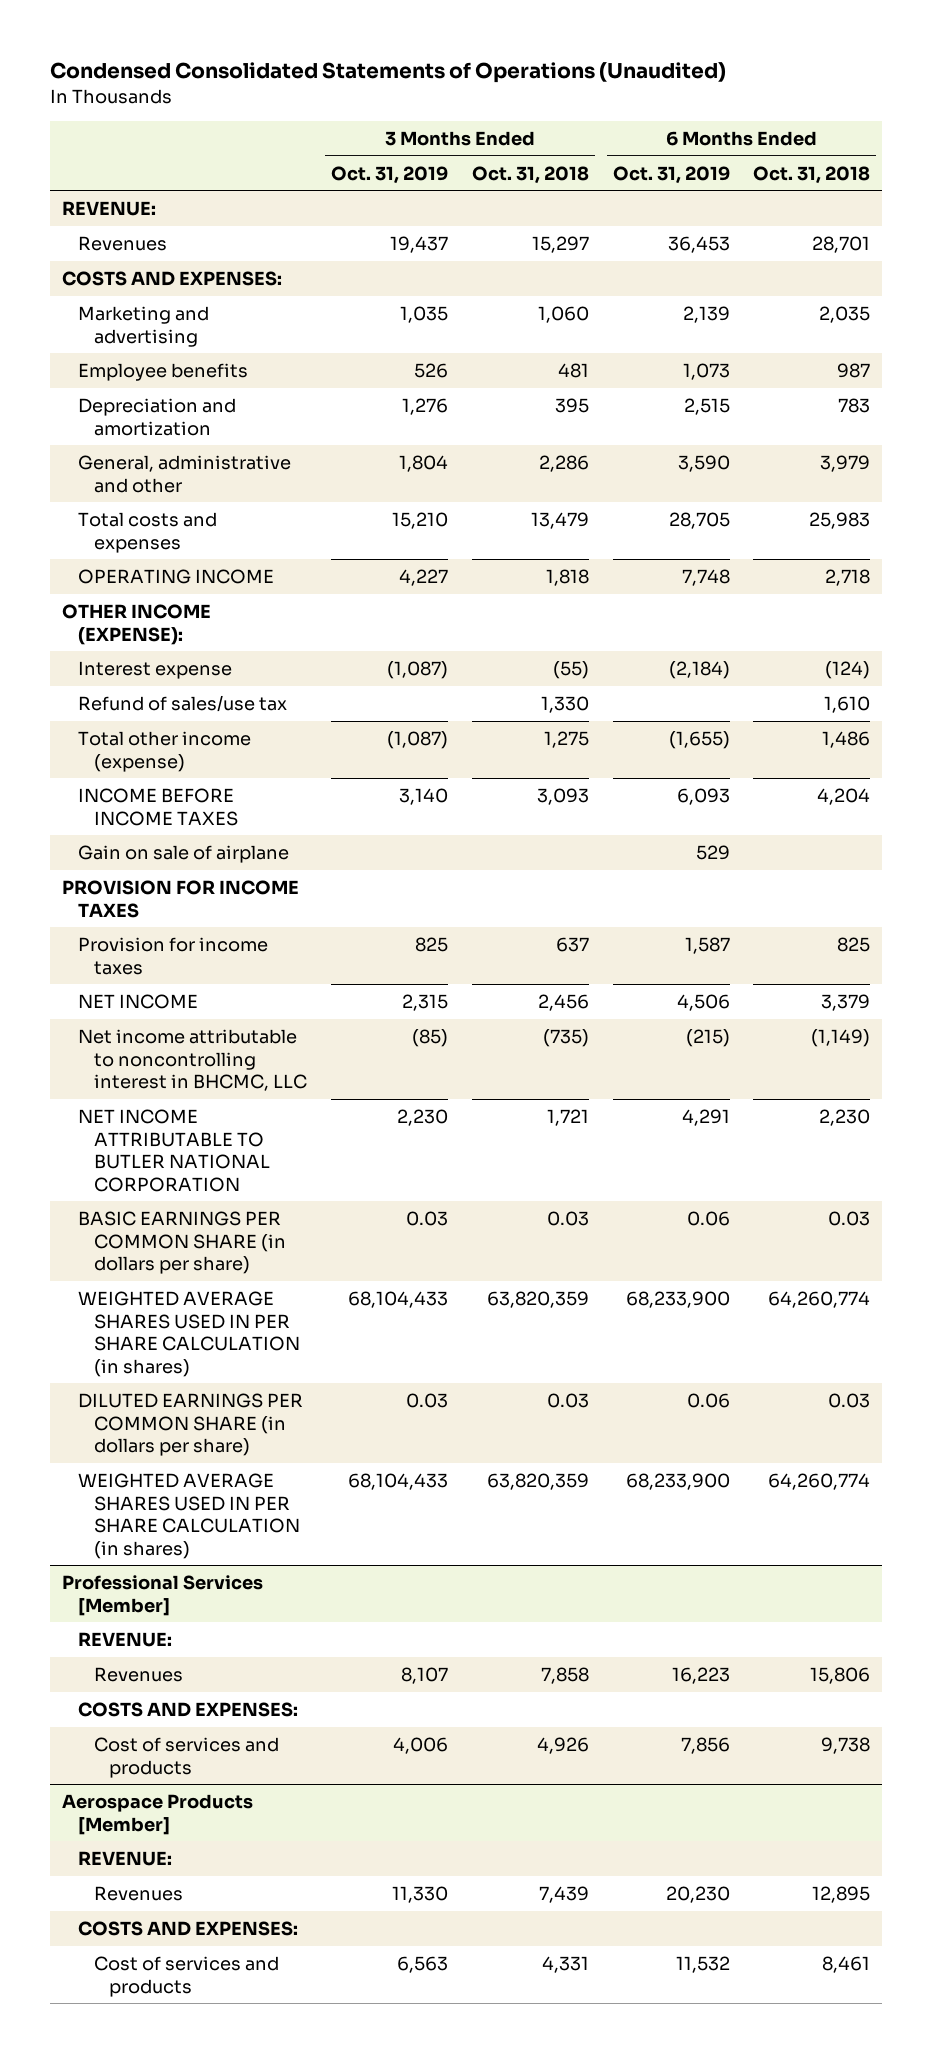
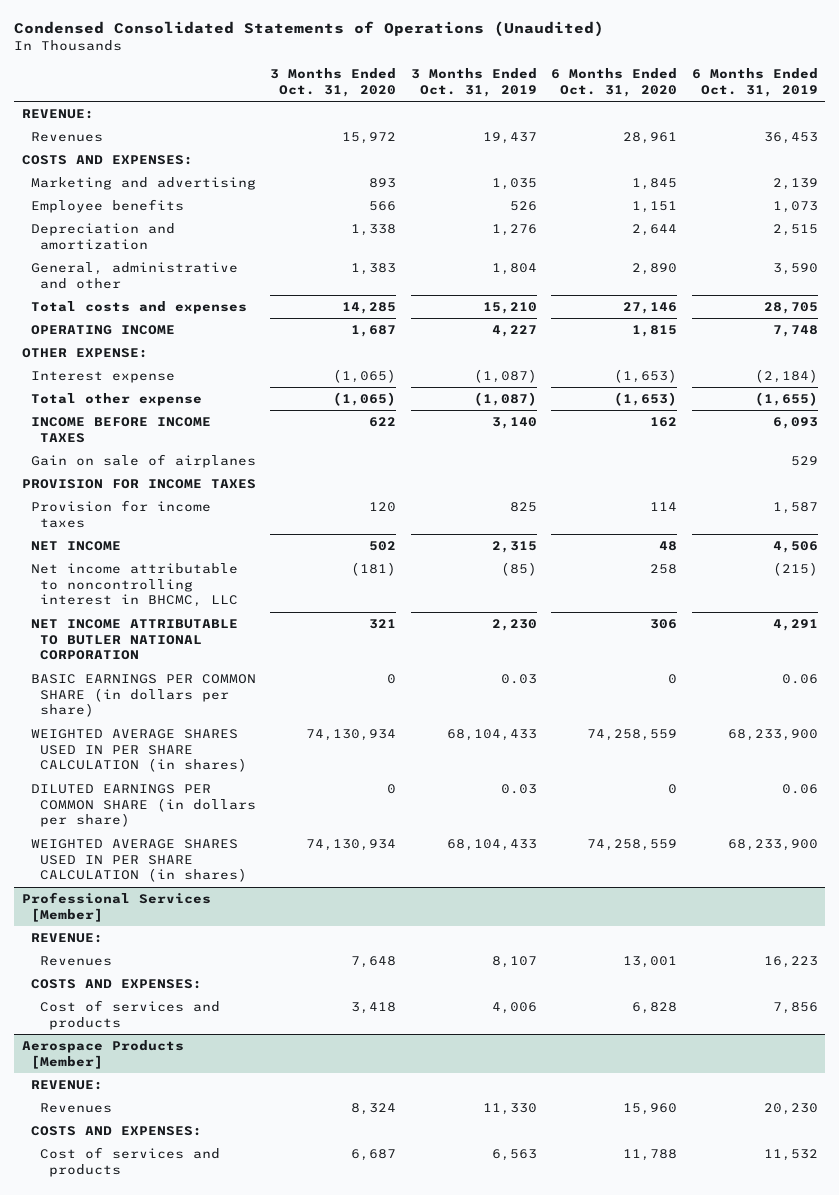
- | 3 Months Ended Oct. 31, 2019 | 3 Months Ended Oct. 31, 2018 | 6 Months Ended Oct. 31, 2019 | 6 Months Ended Oct. 31, 2018
+ | 3 Months Ended Oct. 31, 2020 | 3 Months Ended Oct. 31, 2019 | 6 Months Ended Oct. 31, 2020 | 6 Months Ended Oct. 31, 2019
- OTHER INCOME (EXPENSE):
+ OTHER EXPENSE:
- Refund of sales/use tax | | 1,330 | | 1,610
- Total other income (expense) | (1,087) | 1,275 | (1,655) | 1,486
+ Total other expense | (1,065) | (1,087) | (1,653) | (1,655)
- Gain on sale of airplane | | | 529 |
+ Gain on sale of airplanes | | | | 529

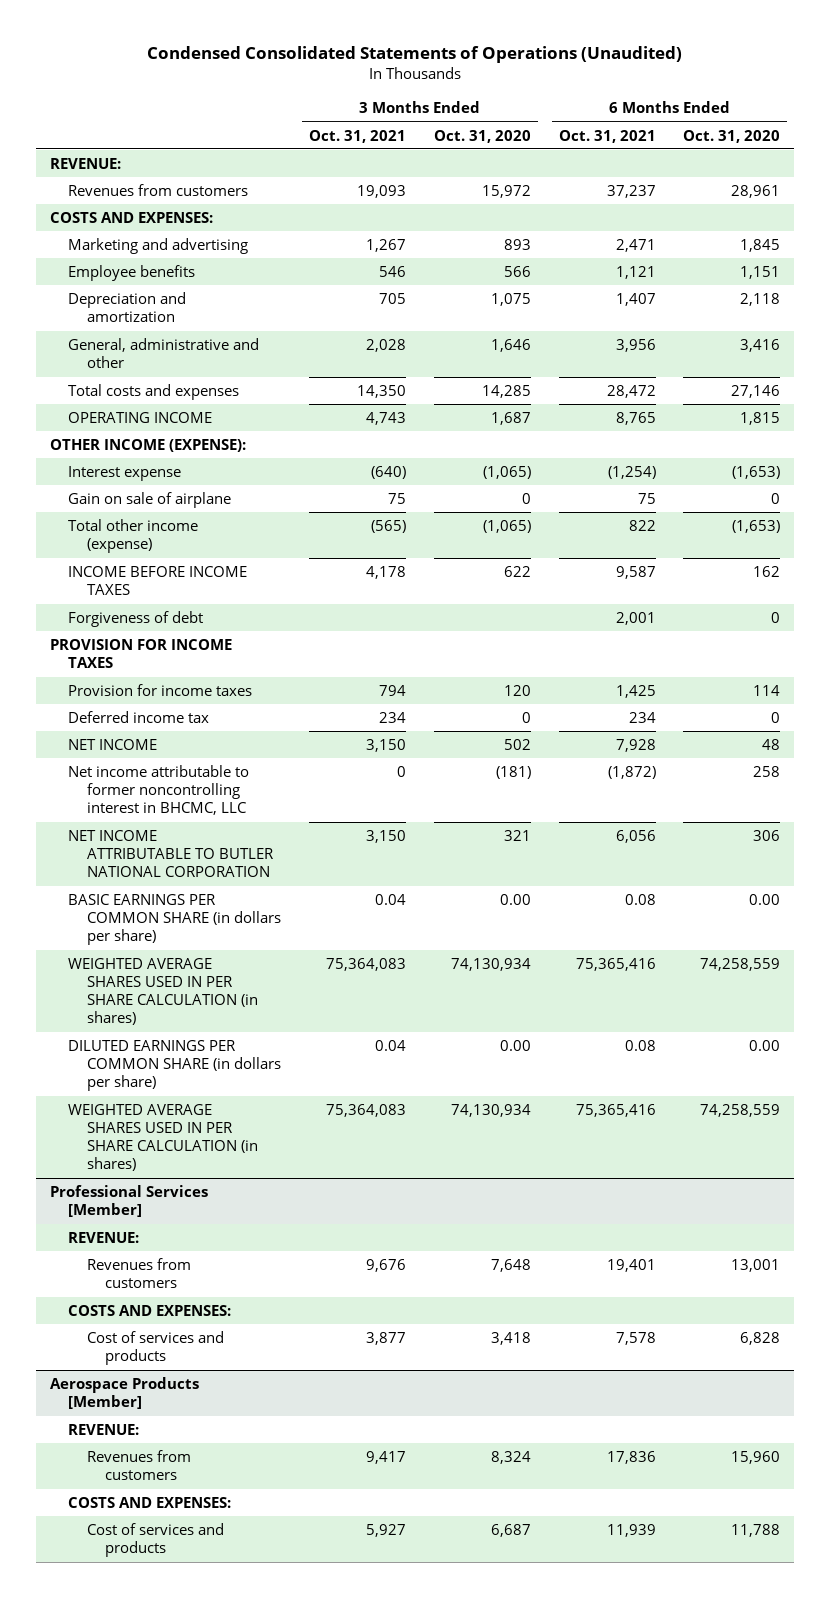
- | 3 Months Ended Oct. 31, 2020 | 3 Months Ended Oct. 31, 2019 | 6 Months Ended Oct. 31, 2020 | 6 Months Ended Oct. 31, 2019
+ | 3 Months Ended Oct. 31, 2021 | 3 Months Ended Oct. 31, 2020 | 6 Months Ended Oct. 31, 2021 | 6 Months Ended Oct. 31, 2020
- Revenues | 15,972 | 19,437 | 28,961 | 36,453
+ Revenues from customers | 19,093 | 15,972 | 37,237 | 28,961
- Depreciation and amortization | 1,338 | 1,276 | 2,644 | 2,515
- General, administrative and other | 1,383 | 1,804 | 2,890 | 3,590
+ Depreciation and amortization | 705 | 1,075 | 1,407 | 2,118
+ General, administrative and other | 2,028 | 1,646 | 3,956 | 3,416
- OTHER EXPENSE:
+ OTHER INCOME (EXPENSE):
- Total other expense | (1,065) | (1,087) | (1,653) | (1,655)
+ Gain on sale of airplane | 75 | 0 | 75 | 0
+ Total other income (expense) | (565) | (1,065) | 822 | (1,653)
- Gain on sale of airplanes | | | | 529
+ Forgiveness of debt | | | 2,001 | 0
+ Deferred income tax | 234 | 0 | 234 | 0
- Net income attributable to noncontrolling interest in BHCMC, LLC | (181) | (85) | 258 | (215)
+ Net income attributable to former noncontrolling interest in BHCMC, LLC | 0 | (181) | (1,872) | 258
- BASIC EARNINGS PER COMMON SHARE (in dollars per share) | 0 | 0.03 | 0 | 0.06
+ BASIC EARNINGS PER COMMON SHARE (in dollars per share) | 0.04 | 0.00 | 0.08 | 0.00
- DILUTED EARNINGS PER COMMON SHARE (in dollars per share) | 0 | 0.03 | 0 | 0.06
+ DILUTED EARNINGS PER COMMON SHARE (in dollars per share) | 0.04 | 0.00 | 0.08 | 0.00
@ Professional Services [Member]
- Revenues | 7,648 | 8,107 | 13,001 | 16,223
+ Revenues from customers | 9,676 | 7,648 | 19,401 | 13,001
@ Aerospace Products [Member]
- Revenues | 8,324 | 11,330 | 15,960 | 20,230
+ Revenues from customers | 9,417 | 8,324 | 17,836 | 15,960

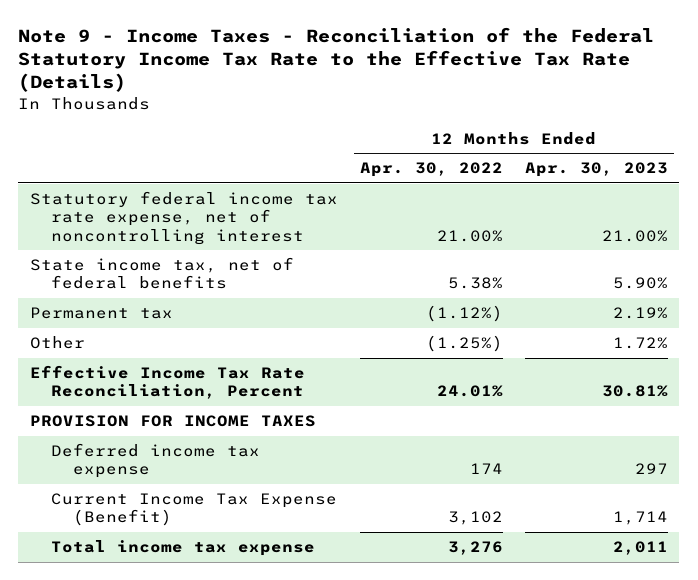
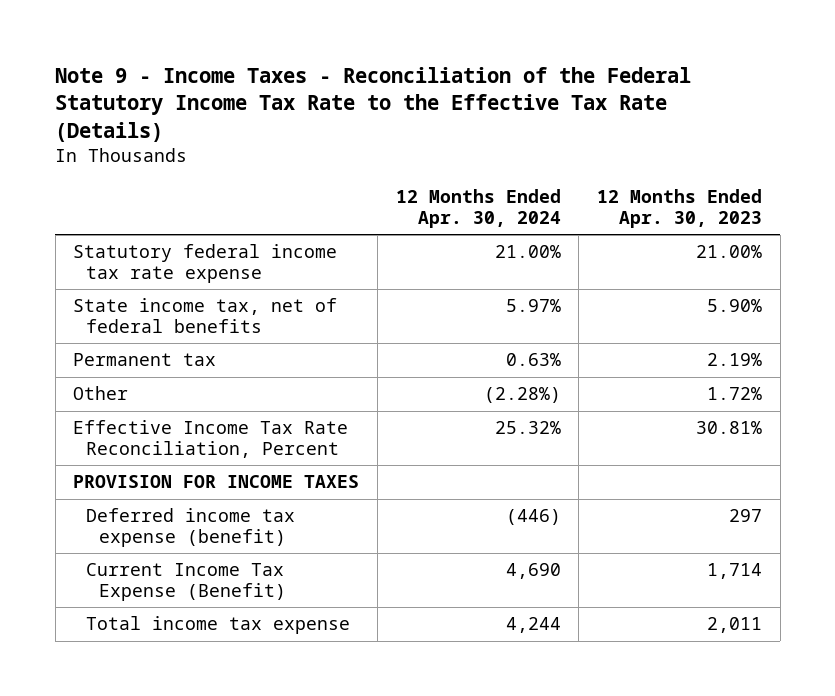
- | 12 Months Ended Apr. 30, 2022 | 12 Months Ended Apr. 30, 2023
+ | 12 Months Ended Apr. 30, 2024 | 12 Months Ended Apr. 30, 2023
- Statutory federal income tax rate expense, net of noncontrolling interest | 21.00% | 21.00%
+ Statutory federal income tax rate expense | 21.00% | 21.00%
- Deferred income tax expense | 174 | 297
+ Deferred income tax expense (benefit) | (446) | 297

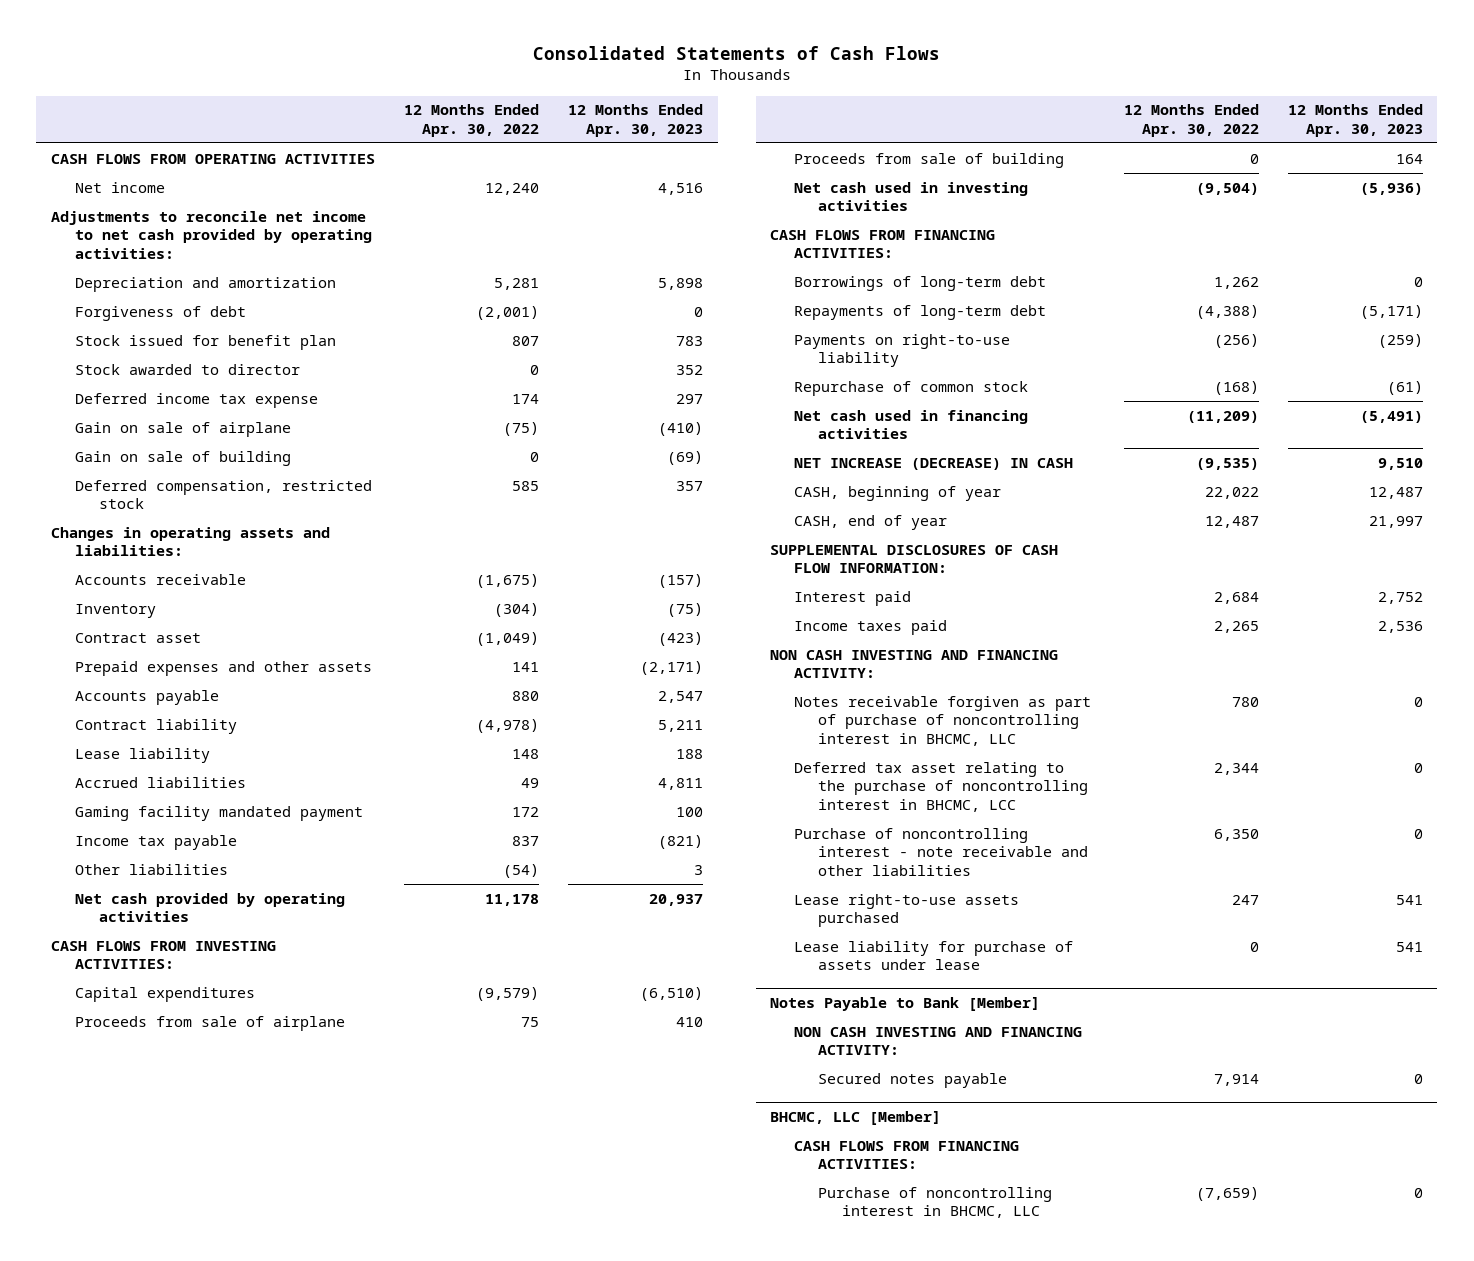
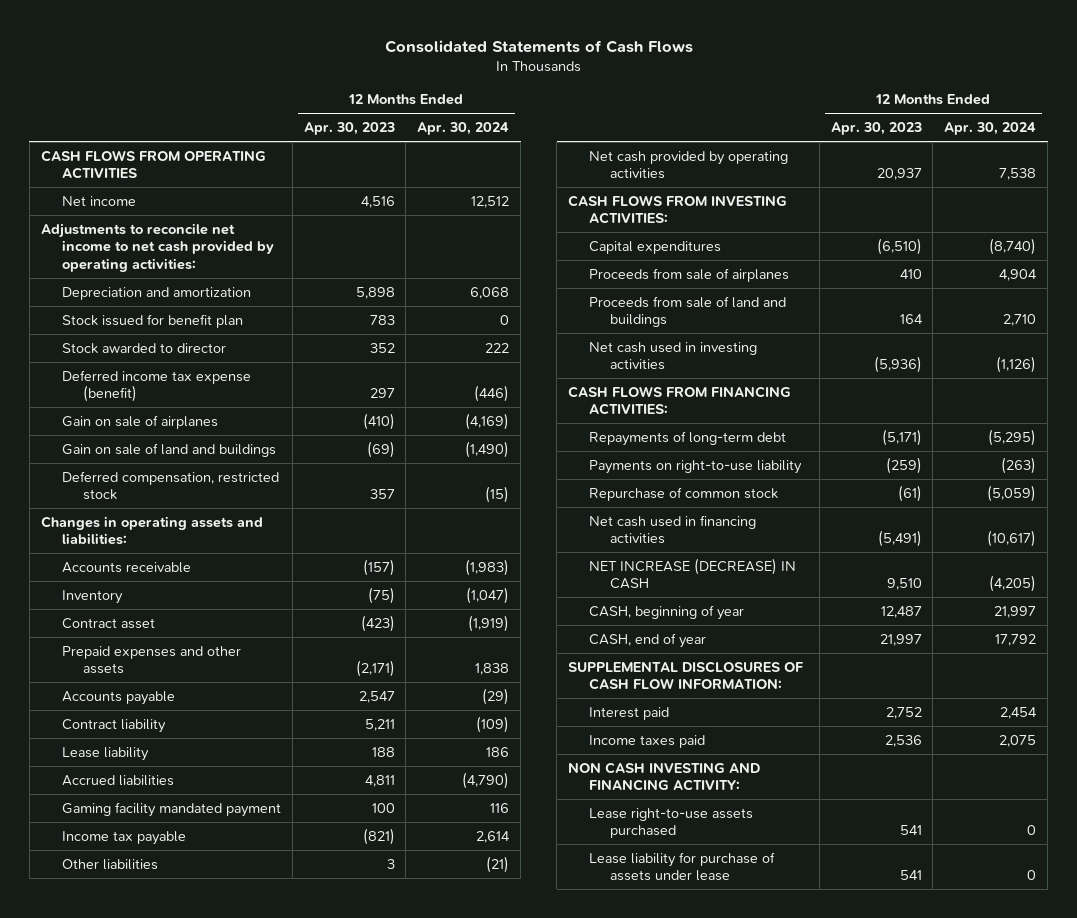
- | 12 Months Ended Apr. 30, 2022 | 12 Months Ended Apr. 30, 2023
+ | 12 Months Ended Apr. 30, 2023 | 12 Months Ended Apr. 30, 2024
- Forgiveness of debt | (2,001) | 0
- Deferred income tax expense | 174 | 297
- Gain on sale of airplane | (75) | (410)
- Gain on sale of building | 0 | (69)
+ Deferred income tax expense (benefit) | 297 | (446)
+ Gain on sale of airplanes | (410) | (4,169)
+ Gain on sale of land and buildings | (69) | (1,490)
- Proceeds from sale of airplane | 75 | 410
- Proceeds from sale of building | 0 | 164
+ Proceeds from sale of airplanes | 410 | 4,904
+ Proceeds from sale of land and buildings | 164 | 2,710
- Borrowings of long-term debt | 1,262 | 0
- Notes receivable forgiven as part of purchase of noncontrolling interest in BHCMC, LLC | 780 | 0
- Deferred tax asset relating to the purchase of noncontrolling interest in BHCMC, LCC | 2,344 | 0
- Purchase of noncontrolling interest - note receivable and other liabilities | 6,350 | 0
- Notes Payable to Bank [Member]
- NON CASH INVESTING AND FINANCING ACTIVITY:
- Secured notes payable | 7,914 | 0
- BHCMC, LLC [Member]
- CASH FLOWS FROM FINANCING ACTIVITIES:
- Purchase of noncontrolling interest in BHCMC, LLC | (7,659) | 0

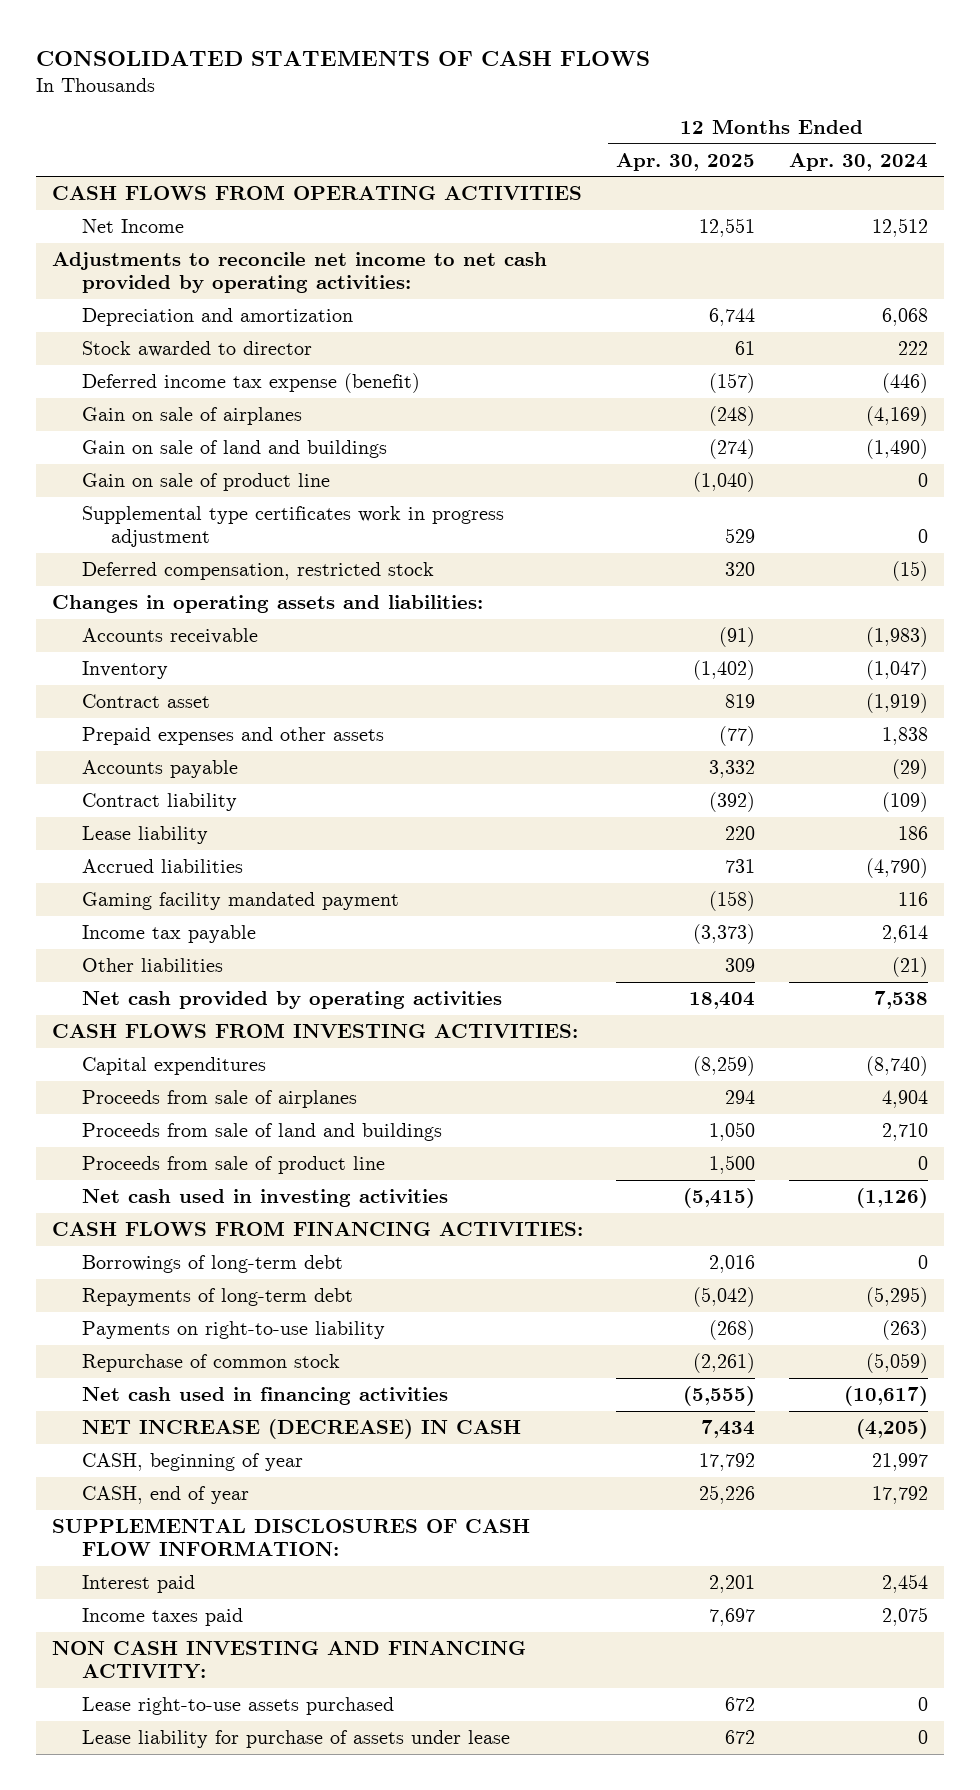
- Consolidated Statements of Cash Flows
+ CONSOLIDATED STATEMENTS OF CASH FLOWS
- | 12 Months Ended Apr. 30, 2023 | 12 Months Ended Apr. 30, 2024
+ | 12 Months Ended Apr. 30, 2025 | 12 Months Ended Apr. 30, 2024
- Net income | 4,516 | 12,512
+ Net Income | 12,551 | 12,512
- Stock issued for benefit plan | 783 | 0
+ Gain on sale of product line | (1,040) | 0
+ Supplemental type certificates work in progress adjustment | 529 | 0
+ Proceeds from sale of product line | 1,500 | 0
+ Borrowings of long-term debt | 2,016 | 0

